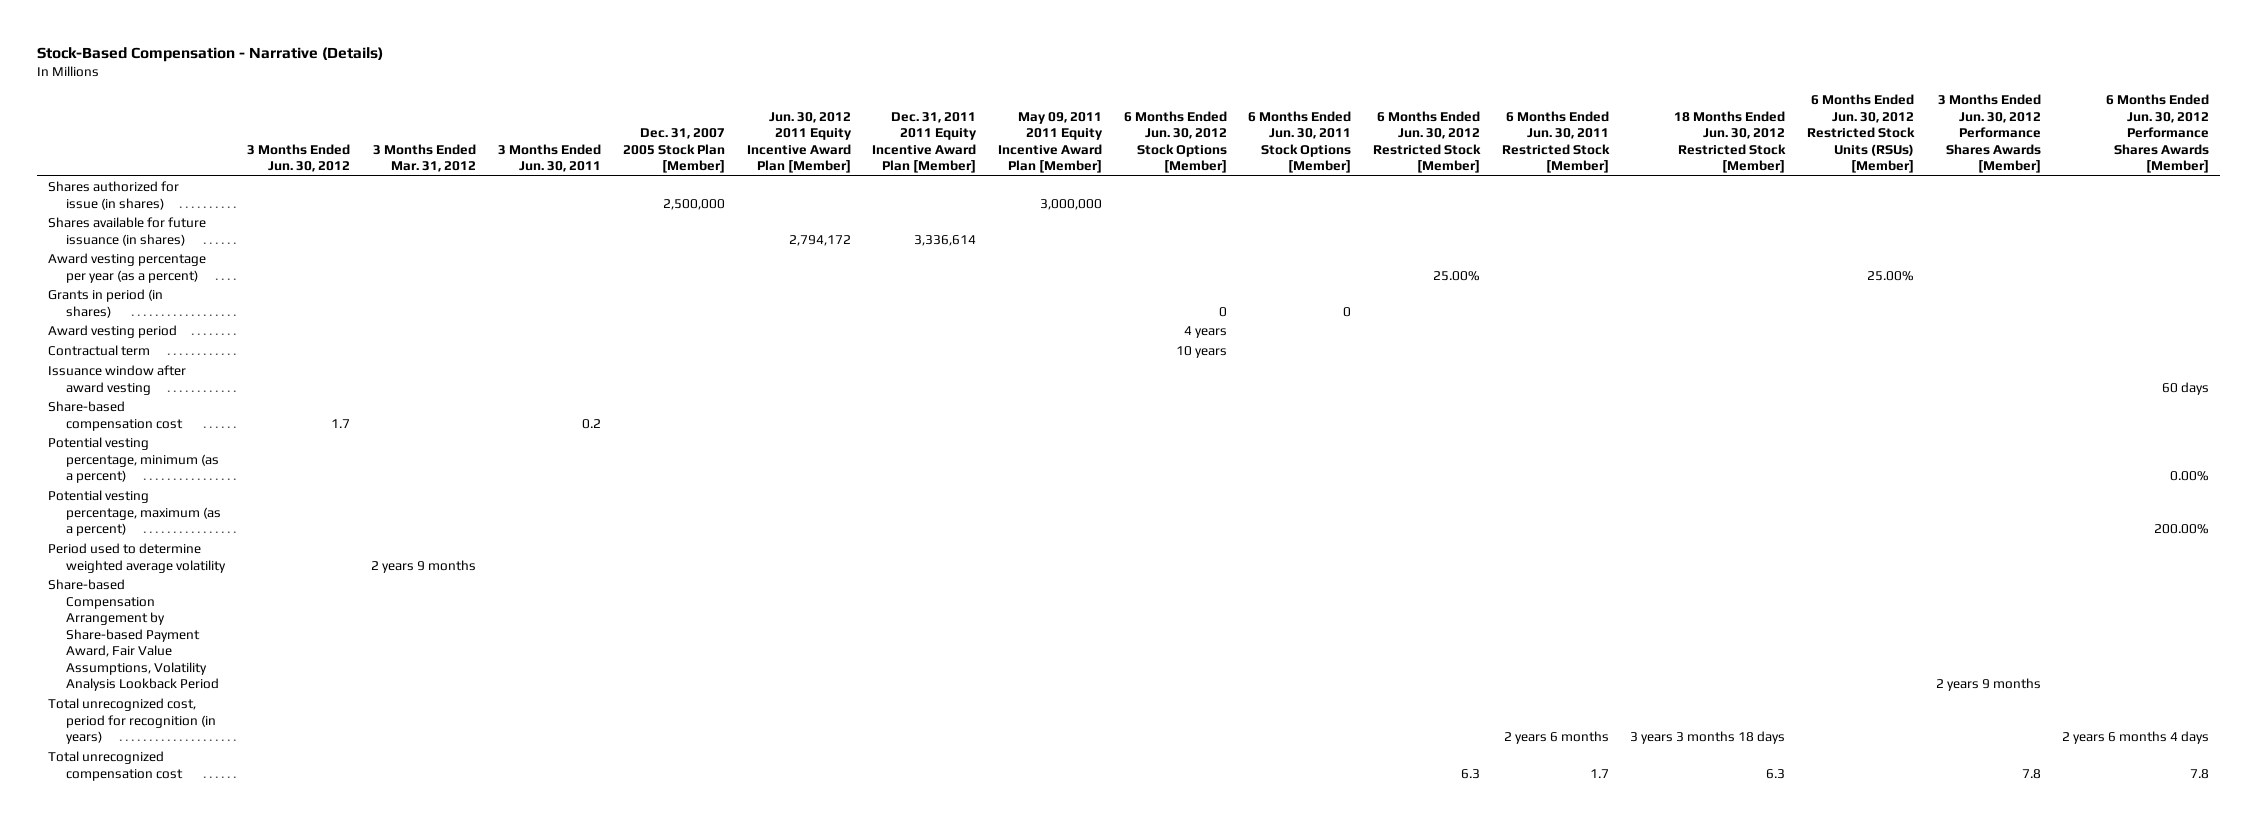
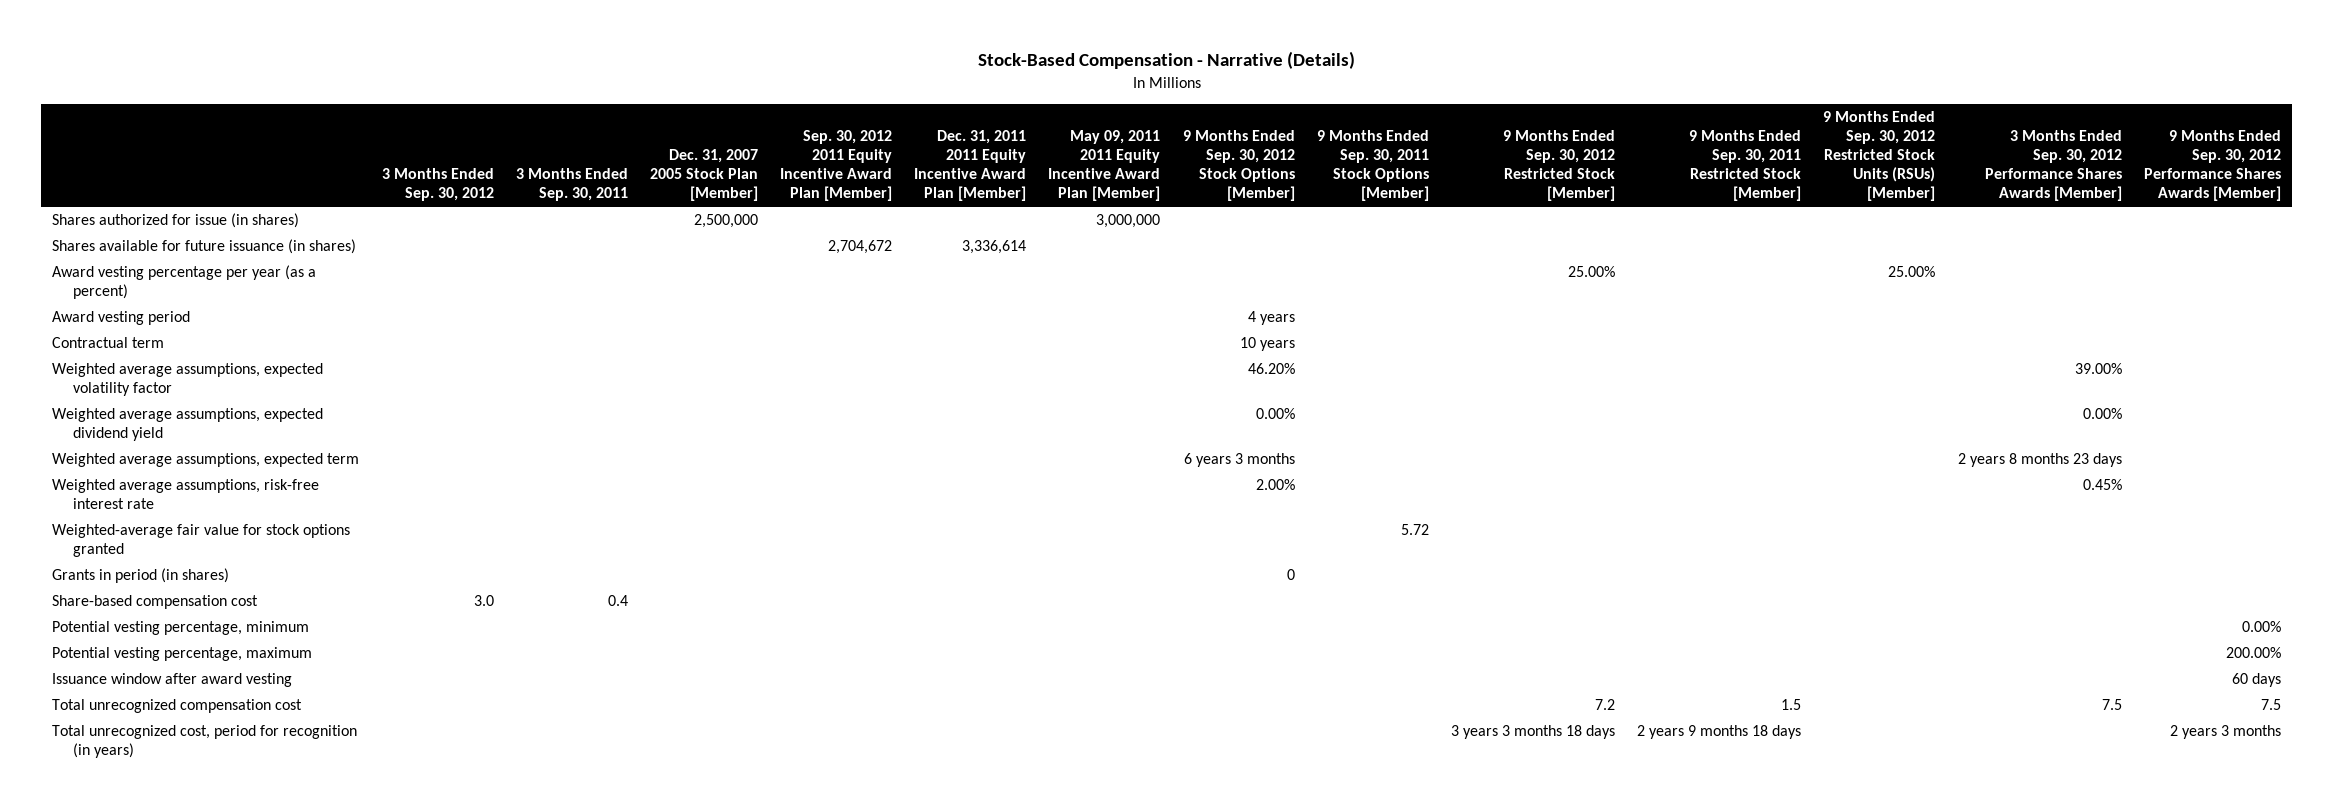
- | 3 Months Ended Jun. 30, 2012 | 3 Months Ended Mar. 31, 2012 | 3 Months Ended Jun. 30, 2011 | Dec. 31, 2007 2005 Stock Plan [Member] | Jun. 30, 2012 2011 Equity Incentive Award Plan [Member] | Dec. 31, 2011 2011 Equity Incentive Award Plan [Member] | May 09, 2011 2011 Equity Incentive Award Plan [Member] | 6 Months Ended Jun. 30, 2012 Stock Options [Member] | 6 Months Ended Jun. 30, 2011 Stock Options [Member] | 6 Months Ended Jun. 30, 2012 Restricted Stock [Member] | 6 Months Ended Jun. 30, 2011 Restricted Stock [Member] | 18 Months Ended Jun. 30, 2012 Restricted Stock [Member] | 6 Months Ended Jun. 30, 2012 Restricted Stock Units (RSUs) [Member] | 3 Months Ended Jun. 30, 2012 Performance Shares Awards [Member] | 6 Months Ended Jun. 30, 2012 Performance Shares Awards [Member]
+ | 3 Months Ended Sep. 30, 2012 | 3 Months Ended Sep. 30, 2011 | Dec. 31, 2007 2005 Stock Plan [Member] | Sep. 30, 2012 2011 Equity Incentive Award Plan [Member] | Dec. 31, 2011 2011 Equity Incentive Award Plan [Member] | May 09, 2011 2011 Equity Incentive Award Plan [Member] | 9 Months Ended Sep. 30, 2012 Stock Options [Member] | 9 Months Ended Sep. 30, 2011 Stock Options [Member] | 9 Months Ended Sep. 30, 2012 Restricted Stock [Member] | 9 Months Ended Sep. 30, 2011 Restricted Stock [Member] | 9 Months Ended Sep. 30, 2012 Restricted Stock Units (RSUs) [Member] | 3 Months Ended Sep. 30, 2012 Performance Shares Awards [Member] | 9 Months Ended Sep. 30, 2012 Performance Shares Awards [Member]
+ Weighted average assumptions, expected volatility factor | | | | | | | 46.20% | | | | | 39.00% |
+ Weighted average assumptions, expected dividend yield | | | | | | | 0.00% | | | | | 0.00% |
+ Weighted average assumptions, expected term | | | | | | | 6 years 3 months | | | | | 2 years 8 months 23 days |
+ Weighted average assumptions, risk-free interest rate | | | | | | | 2.00% | | | | | 0.45% |
+ Weighted-average fair value for stock options granted | | | | | | | | 5.72 | | | | |
moved down: Grants in period (in shares) | | | | | | | 0 | | | | | |
- Potential vesting percentage, minimum (as a percent) | | | | | | | | | | | | | | | 0.00%
- Potential vesting percentage, maximum (as a percent) | | | | | | | | | | | | | | | 200.00%
- Period used to determine weighted average volatility | | 2 years 9 months | | | | | | | | | | | | |
- Share-based Compensation Arrangement by Share-based Payment Award, Fair Value Assumptions, Volatility Analysis Lookback Period | | | | | | | | | | | | | | 2 years 9 months |
+ Potential vesting percentage, minimum | | | | | | | | | | | | | 0.00%
+ Potential vesting percentage, maximum | | | | | | | | | | | | | 200.00%
moved down: Issuance window after award vesting | | | | | | | | | | | | | 60 days
moved down: Total unrecognized cost, period for recognition (in years) | | | | | | | | | 3 years 3 months 18 days | 2 years 9 months 18 days | | | 2 years 3 months

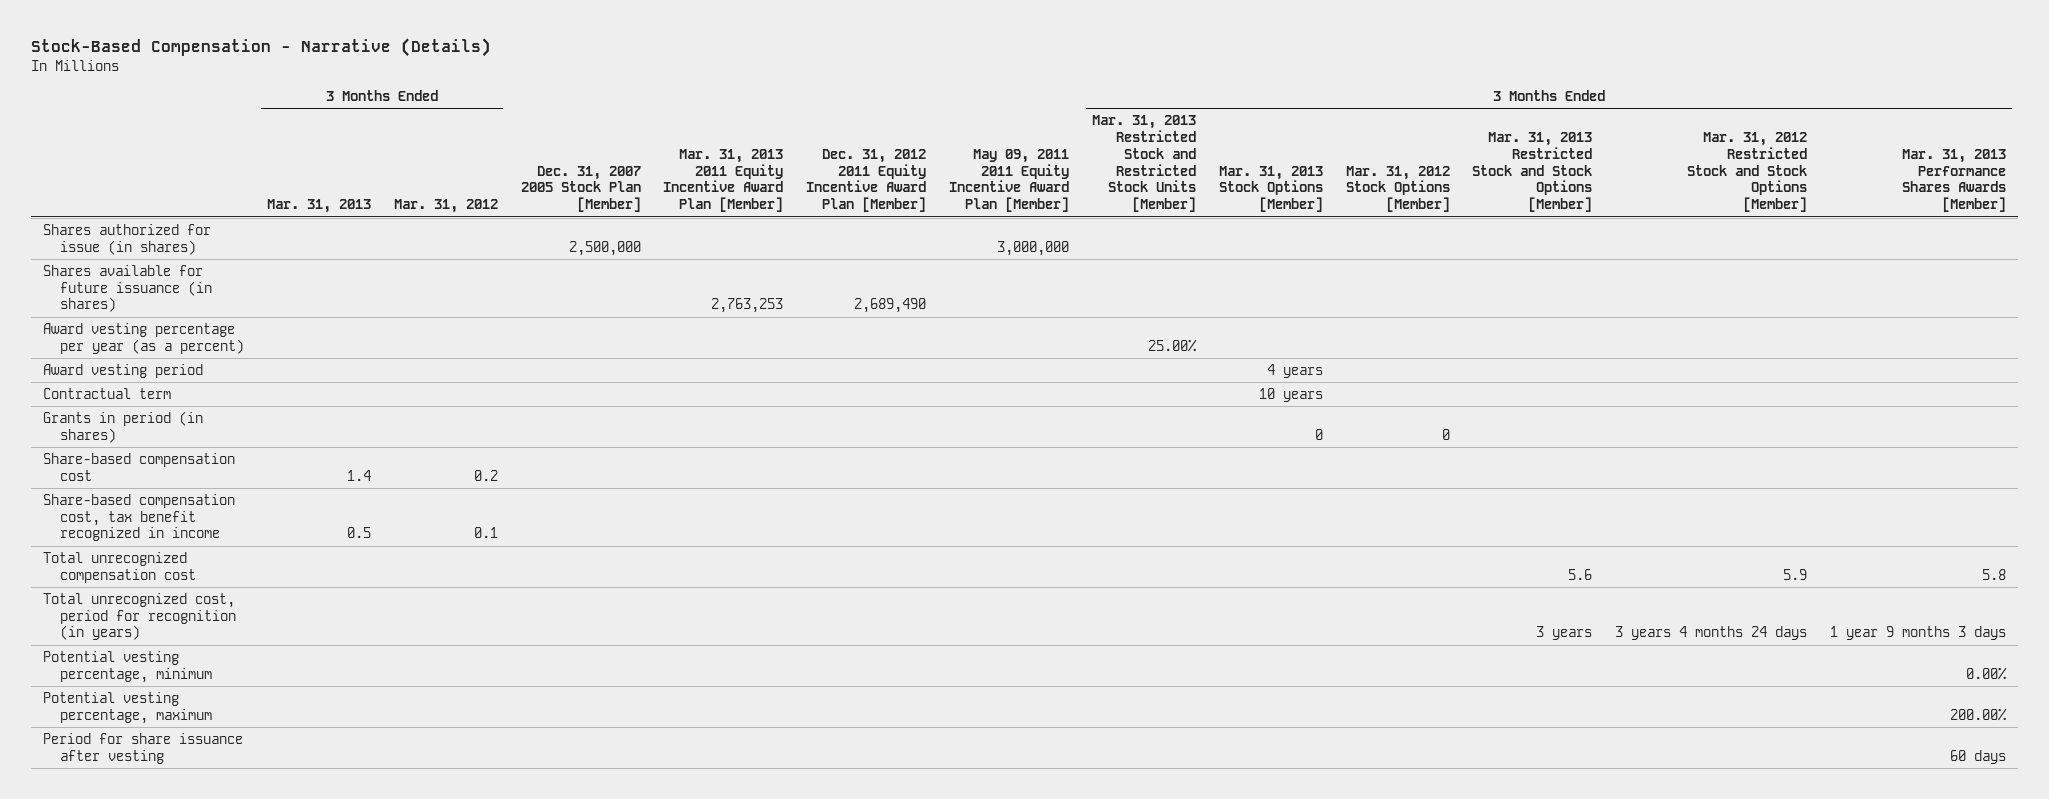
- | 3 Months Ended Sep. 30, 2012 | 3 Months Ended Sep. 30, 2011 | Dec. 31, 2007 2005 Stock Plan [Member] | Sep. 30, 2012 2011 Equity Incentive Award Plan [Member] | Dec. 31, 2011 2011 Equity Incentive Award Plan [Member] | May 09, 2011 2011 Equity Incentive Award Plan [Member] | 9 Months Ended Sep. 30, 2012 Stock Options [Member] | 9 Months Ended Sep. 30, 2011 Stock Options [Member] | 9 Months Ended Sep. 30, 2012 Restricted Stock [Member] | 9 Months Ended Sep. 30, 2011 Restricted Stock [Member] | 9 Months Ended Sep. 30, 2012 Restricted Stock Units (RSUs) [Member] | 3 Months Ended Sep. 30, 2012 Performance Shares Awards [Member] | 9 Months Ended Sep. 30, 2012 Performance Shares Awards [Member]
+ | 3 Months Ended Mar. 31, 2013 | 3 Months Ended Mar. 31, 2012 | Dec. 31, 2007 2005 Stock Plan [Member] | Mar. 31, 2013 2011 Equity Incentive Award Plan [Member] | Dec. 31, 2012 2011 Equity Incentive Award Plan [Member] | May 09, 2011 2011 Equity Incentive Award Plan [Member] | 3 Months Ended Mar. 31, 2013 Restricted Stock and Restricted Stock Units [Member] | 3 Months Ended Mar. 31, 2013 Stock Options [Member] | 3 Months Ended Mar. 31, 2012 Stock Options [Member] | 3 Months Ended Mar. 31, 2013 Restricted Stock and Stock Options [Member] | 3 Months Ended Mar. 31, 2012 Restricted Stock and Stock Options [Member] | 3 Months Ended Mar. 31, 2013 Performance Shares Awards [Member]
- Weighted average assumptions, expected volatility factor | | | | | | | 46.20% | | | | | 39.00% |
- Weighted average assumptions, expected dividend yield | | | | | | | 0.00% | | | | | 0.00% |
- Weighted average assumptions, expected term | | | | | | | 6 years 3 months | | | | | 2 years 8 months 23 days |
- Weighted average assumptions, risk-free interest rate | | | | | | | 2.00% | | | | | 0.45% |
- Weighted-average fair value for stock options granted | | | | | | | | 5.72 | | | | |
- Issuance window after award vesting | | | | | | | | | | | | | 60 days
+ Share-based compensation cost, tax benefit recognized in income | 0.5 | 0.1 | | | | | | | | | |
moved down: Potential vesting percentage, minimum | | | | | | | | | | | | 0.00%
moved down: Potential vesting percentage, maximum | | | | | | | | | | | | 200.00%
+ Period for share issuance after vesting | | | | | | | | | | | | 60 days

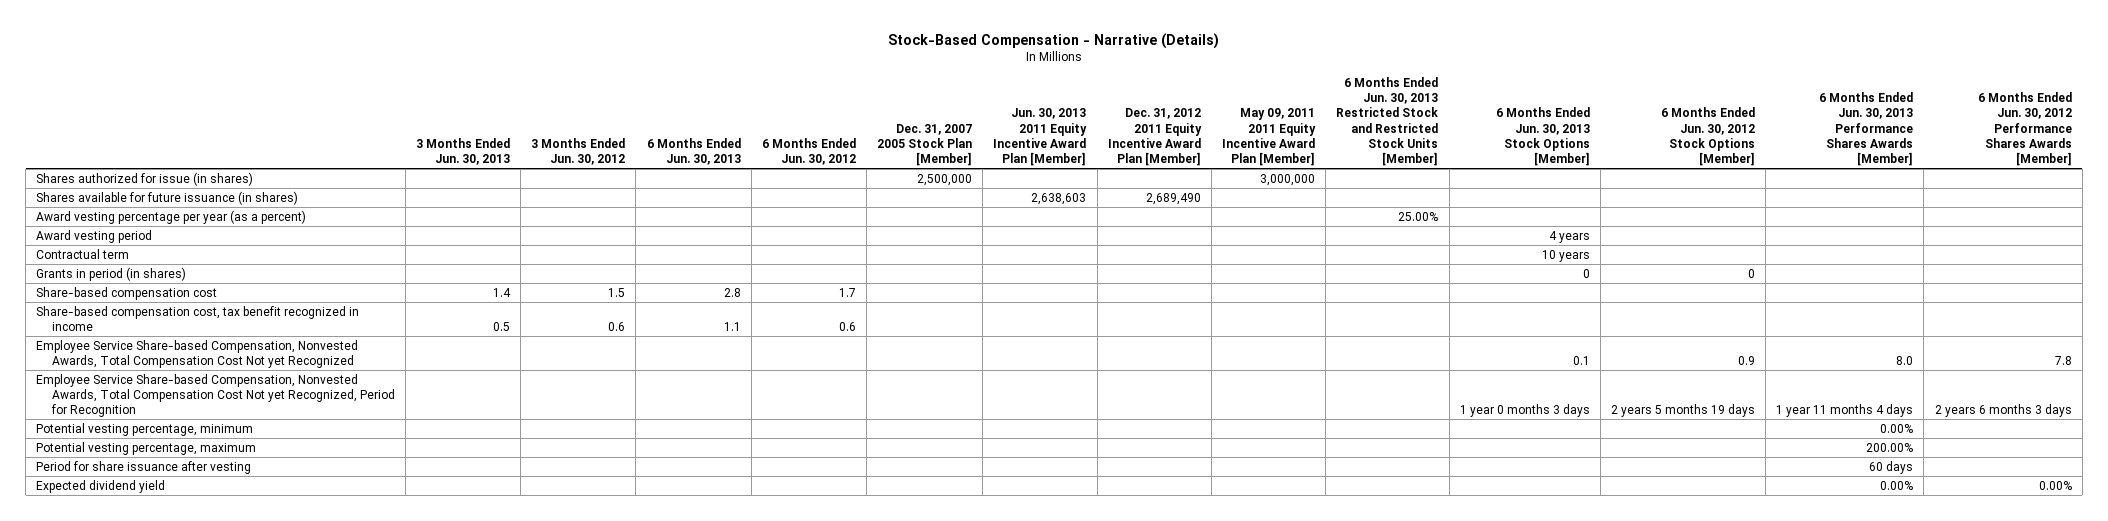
- | 3 Months Ended Mar. 31, 2013 | 3 Months Ended Mar. 31, 2012 | Dec. 31, 2007 2005 Stock Plan [Member] | Mar. 31, 2013 2011 Equity Incentive Award Plan [Member] | Dec. 31, 2012 2011 Equity Incentive Award Plan [Member] | May 09, 2011 2011 Equity Incentive Award Plan [Member] | 3 Months Ended Mar. 31, 2013 Restricted Stock and Restricted Stock Units [Member] | 3 Months Ended Mar. 31, 2013 Stock Options [Member] | 3 Months Ended Mar. 31, 2012 Stock Options [Member] | 3 Months Ended Mar. 31, 2013 Restricted Stock and Stock Options [Member] | 3 Months Ended Mar. 31, 2012 Restricted Stock and Stock Options [Member] | 3 Months Ended Mar. 31, 2013 Performance Shares Awards [Member]
+ | 3 Months Ended Jun. 30, 2013 | 3 Months Ended Jun. 30, 2012 | 6 Months Ended Jun. 30, 2013 | 6 Months Ended Jun. 30, 2012 | Dec. 31, 2007 2005 Stock Plan [Member] | Jun. 30, 2013 2011 Equity Incentive Award Plan [Member] | Dec. 31, 2012 2011 Equity Incentive Award Plan [Member] | May 09, 2011 2011 Equity Incentive Award Plan [Member] | 6 Months Ended Jun. 30, 2013 Restricted Stock and Restricted Stock Units [Member] | 6 Months Ended Jun. 30, 2013 Stock Options [Member] | 6 Months Ended Jun. 30, 2012 Stock Options [Member] | 6 Months Ended Jun. 30, 2013 Performance Shares Awards [Member] | 6 Months Ended Jun. 30, 2012 Performance Shares Awards [Member]
- Total unrecognized compensation cost | | | | | | | | | | 5.6 | 5.9 | 5.8
- Total unrecognized cost, period for recognition (in years) | | | | | | | | | | 3 years | 3 years 4 months 24 days | 1 year 9 months 3 days
+ Employee Service Share-based Compensation, Nonvested Awards, Total Compensation Cost Not yet Recognized | | | | | | | | | | 0.1 | 0.9 | 8.0 | 7.8
+ Employee Service Share-based Compensation, Nonvested Awards, Total Compensation Cost Not yet Recognized, Period for Recognition | | | | | | | | | | 1 year 0 months 3 days | 2 years 5 months 19 days | 1 year 11 months 4 days | 2 years 6 months 3 days
+ Expected dividend yield | | | | | | | | | | | | 0.00% | 0.00%

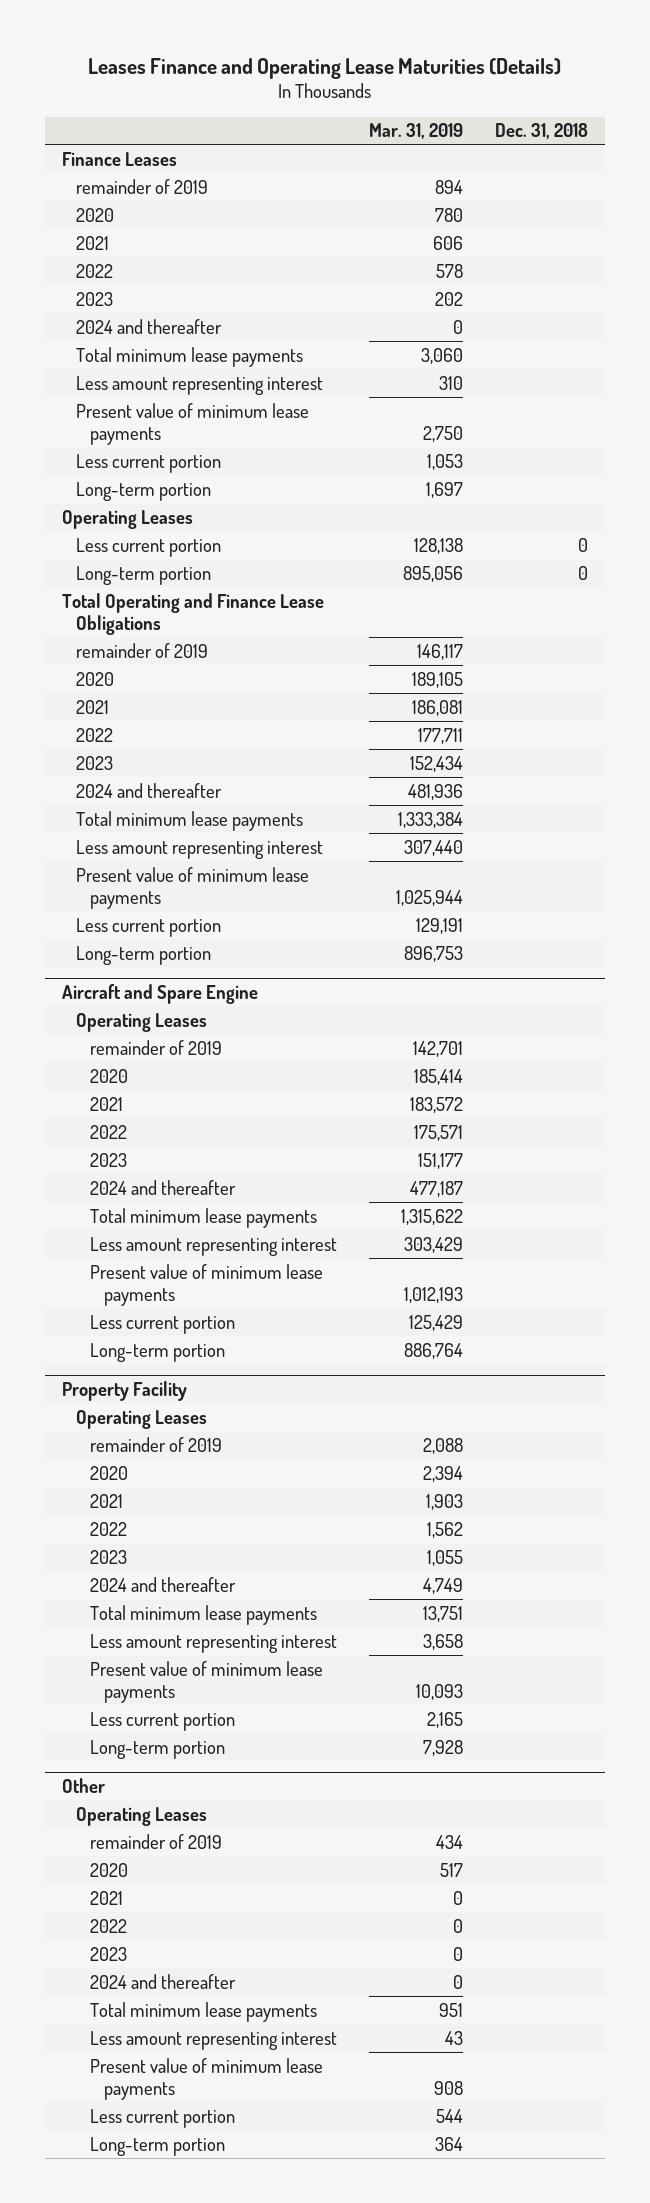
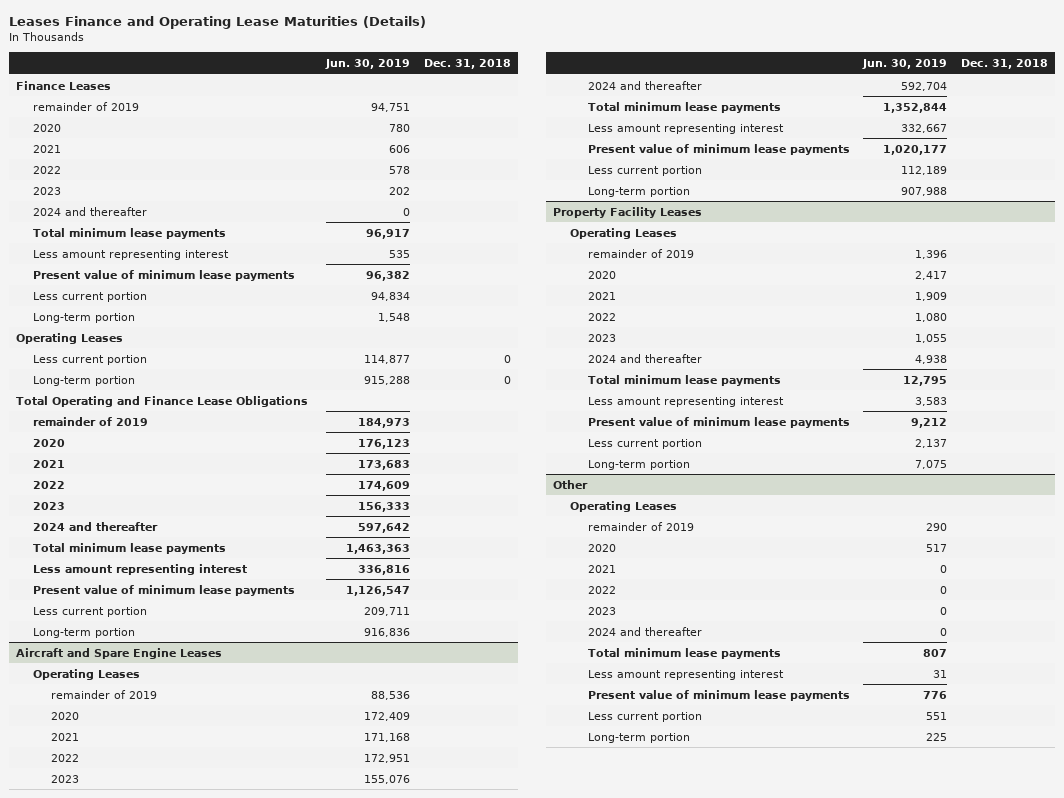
- | Mar. 31, 2019 | Dec. 31, 2018
+ | Jun. 30, 2019 | Dec. 31, 2018
- Aircraft and Spare Engine
+ Aircraft and Spare Engine Leases
- Property Facility
+ Property Facility Leases

